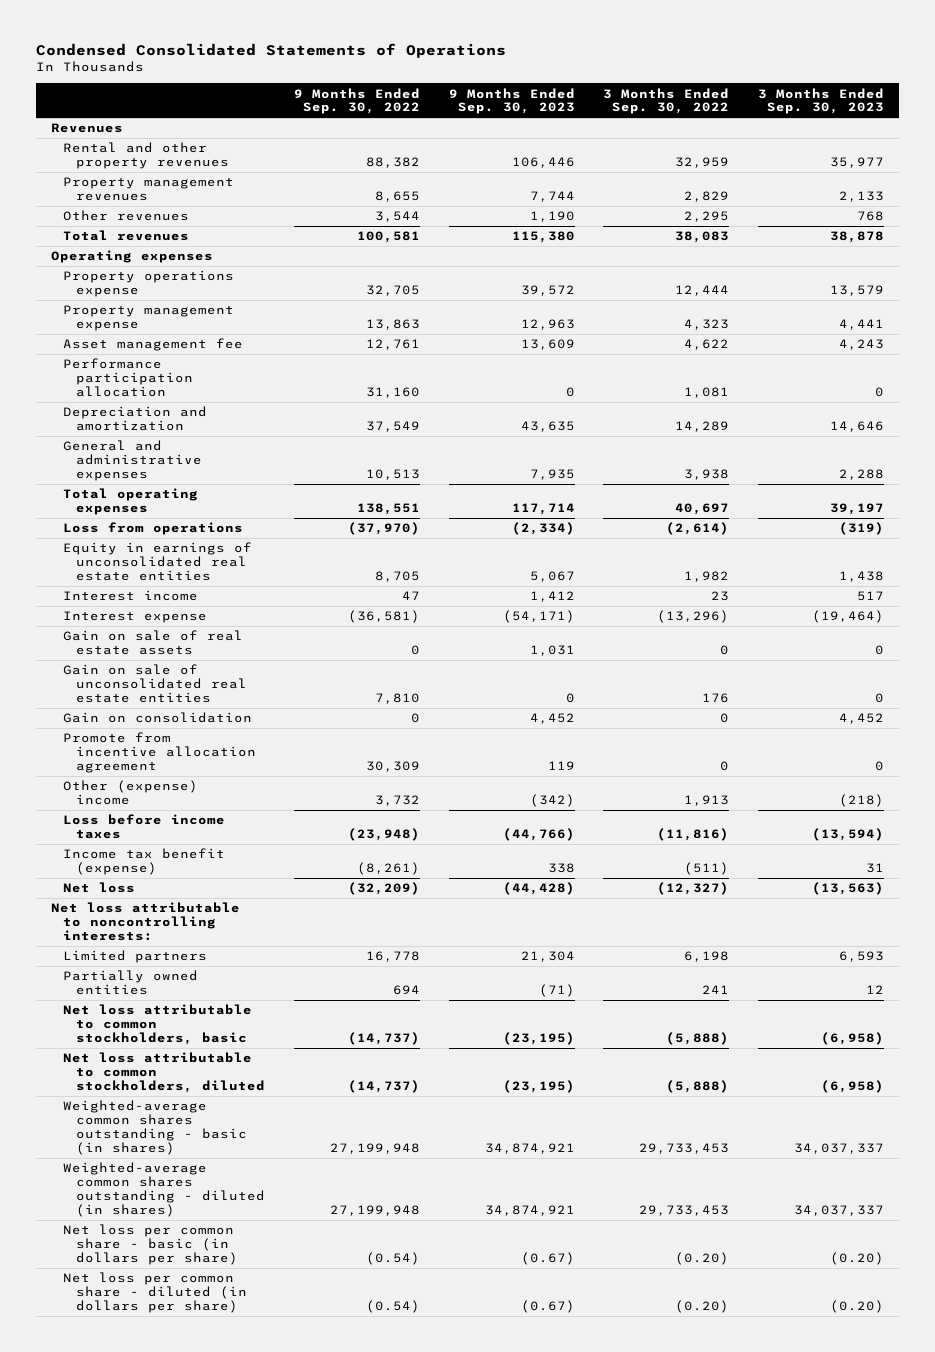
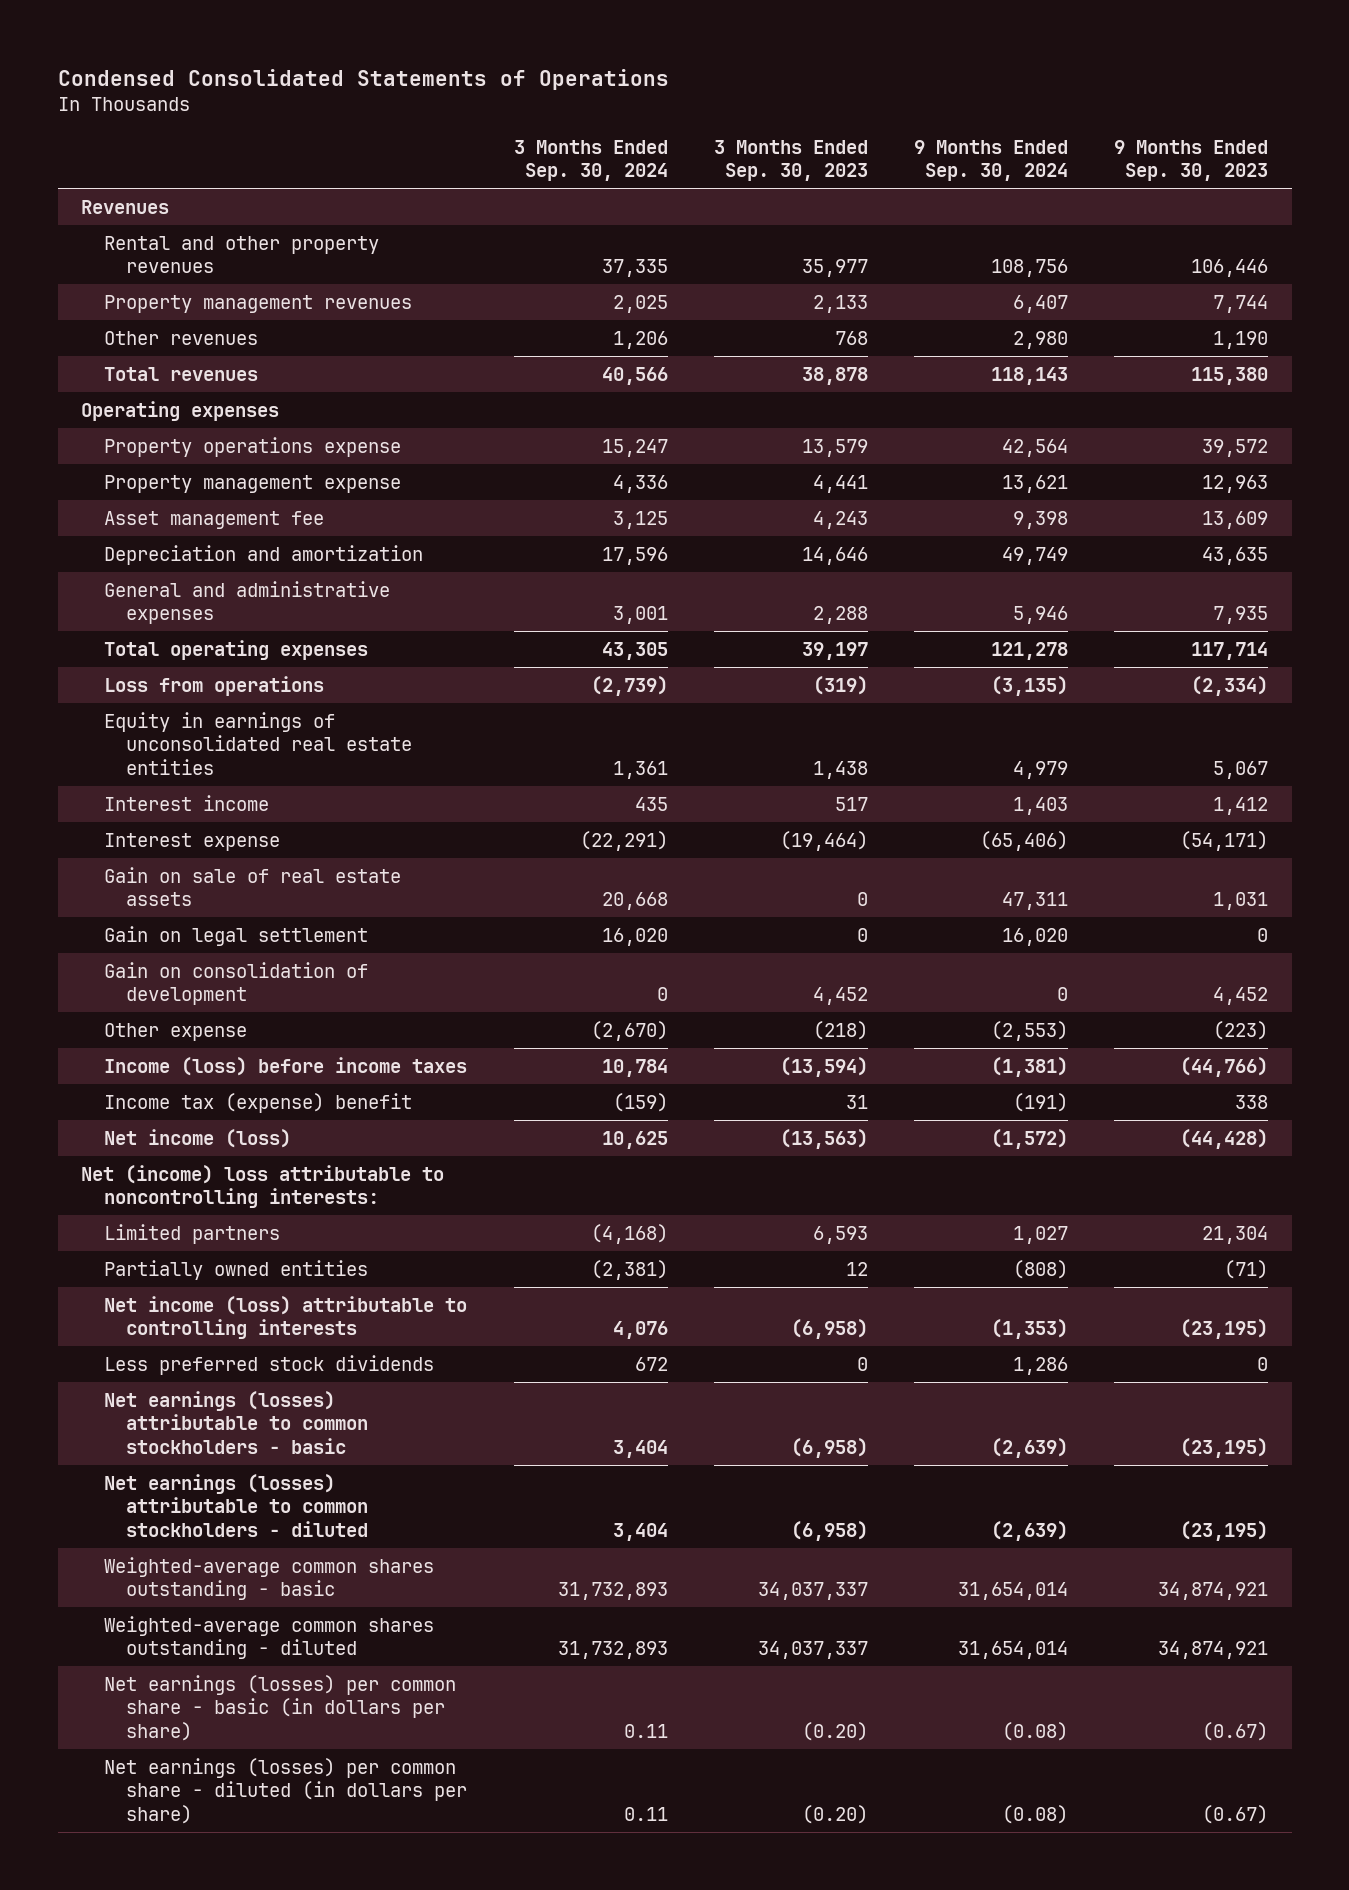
- | 9 Months Ended Sep. 30, 2022 | 9 Months Ended Sep. 30, 2023 | 3 Months Ended Sep. 30, 2022 | 3 Months Ended Sep. 30, 2023
+ | 3 Months Ended Sep. 30, 2024 | 3 Months Ended Sep. 30, 2023 | 9 Months Ended Sep. 30, 2024 | 9 Months Ended Sep. 30, 2023
- Performance participation allocation | 31,160 | 0 | 1,081 | 0
- Gain on sale of unconsolidated real estate entities | 7,810 | 0 | 176 | 0
- Gain on consolidation | 0 | 4,452 | 0 | 4,452
- Promote from incentive allocation agreement | 30,309 | 119 | 0 | 0
- Other (expense) income | 3,732 | (342) | 1,913 | (218)
- Loss before income taxes | (23,948) | (44,766) | (11,816) | (13,594)
- Income tax benefit (expense) | (8,261) | 338 | (511) | 31
- Net loss | (32,209) | (44,428) | (12,327) | (13,563)
- Net loss attributable to noncontrolling interests:
+ Gain on legal settlement | 16,020 | 0 | 16,020 | 0
+ Gain on consolidation of development | 0 | 4,452 | 0 | 4,452
+ Other expense | (2,670) | (218) | (2,553) | (223)
+ Income (loss) before income taxes | 10,784 | (13,594) | (1,381) | (44,766)
+ Income tax (expense) benefit | (159) | 31 | (191) | 338
+ Net income (loss) | 10,625 | (13,563) | (1,572) | (44,428)
+ Net (income) loss attributable to noncontrolling interests:
- Net loss attributable to common stockholders, basic | (14,737) | (23,195) | (5,888) | (6,958)
- Net loss attributable to common stockholders, diluted | (14,737) | (23,195) | (5,888) | (6,958)
- Weighted-average common shares outstanding - basic (in shares) | 27,199,948 | 34,874,921 | 29,733,453 | 34,037,337
- Weighted-average common shares outstanding - diluted (in shares) | 27,199,948 | 34,874,921 | 29,733,453 | 34,037,337
- Net loss per common share - basic (in dollars per share) | (0.54) | (0.67) | (0.20) | (0.20)
- Net loss per common share - diluted (in dollars per share) | (0.54) | (0.67) | (0.20) | (0.20)
+ Net income (loss) attributable to controlling interests | 4,076 | (6,958) | (1,353) | (23,195)
+ Less preferred stock dividends | 672 | 0 | 1,286 | 0
+ Net earnings (losses) attributable to common stockholders - basic | 3,404 | (6,958) | (2,639) | (23,195)
+ Net earnings (losses) attributable to common stockholders - diluted | 3,404 | (6,958) | (2,639) | (23,195)
+ Weighted-average common shares outstanding - basic | 31,732,893 | 34,037,337 | 31,654,014 | 34,874,921
+ Weighted-average common shares outstanding - diluted | 31,732,893 | 34,037,337 | 31,654,014 | 34,874,921
+ Net earnings (losses) per common share - basic (in dollars per share) | 0.11 | (0.20) | (0.08) | (0.67)
+ Net earnings (losses) per common share - diluted (in dollars per share) | 0.11 | (0.20) | (0.08) | (0.67)

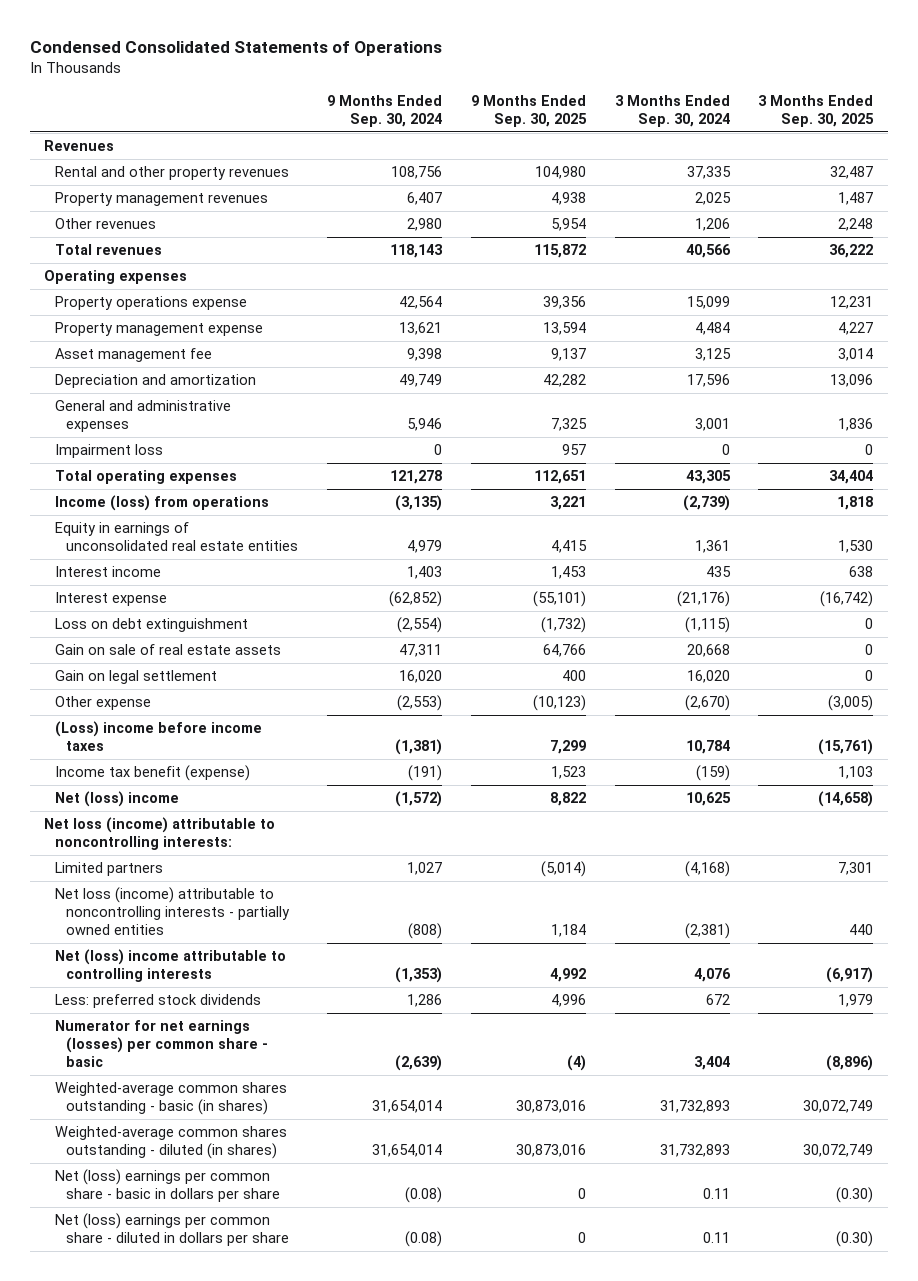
- | 3 Months Ended Sep. 30, 2024 | 3 Months Ended Sep. 30, 2023 | 9 Months Ended Sep. 30, 2024 | 9 Months Ended Sep. 30, 2023
+ | 9 Months Ended Sep. 30, 2024 | 9 Months Ended Sep. 30, 2025 | 3 Months Ended Sep. 30, 2024 | 3 Months Ended Sep. 30, 2025
- Property operations expense | 15,247 | 13,579 | 42,564 | 39,572
- Property management expense | 4,336 | 4,441 | 13,621 | 12,963
+ Property operations expense | 42,564 | 39,356 | 15,099 | 12,231
+ Property management expense | 13,621 | 13,594 | 4,484 | 4,227
+ Impairment loss | 0 | 957 | 0 | 0
- Loss from operations | (2,739) | (319) | (3,135) | (2,334)
+ Income (loss) from operations | (3,135) | 3,221 | (2,739) | 1,818
- Interest expense | (22,291) | (19,464) | (65,406) | (54,171)
+ Interest expense | (62,852) | (55,101) | (21,176) | (16,742)
+ Loss on debt extinguishment | (2,554) | (1,732) | (1,115) | 0
- Gain on consolidation of development | 0 | 4,452 | 0 | 4,452
- Income (loss) before income taxes | 10,784 | (13,594) | (1,381) | (44,766)
- Income tax (expense) benefit | (159) | 31 | (191) | 338
- Net income (loss) | 10,625 | (13,563) | (1,572) | (44,428)
- Net (income) loss attributable to noncontrolling interests:
+ (Loss) income before income taxes | (1,381) | 7,299 | 10,784 | (15,761)
+ Income tax benefit (expense) | (191) | 1,523 | (159) | 1,103
+ Net (loss) income | (1,572) | 8,822 | 10,625 | (14,658)
+ Net loss (income) attributable to noncontrolling interests:
- Partially owned entities | (2,381) | 12 | (808) | (71)
- Net income (loss) attributable to controlling interests | 4,076 | (6,958) | (1,353) | (23,195)
- Less preferred stock dividends | 672 | 0 | 1,286 | 0
- Net earnings (losses) attributable to common stockholders - basic | 3,404 | (6,958) | (2,639) | (23,195)
- Net earnings (losses) attributable to common stockholders - diluted | 3,404 | (6,958) | (2,639) | (23,195)
- Weighted-average common shares outstanding - basic | 31,732,893 | 34,037,337 | 31,654,014 | 34,874,921
- Weighted-average common shares outstanding - diluted | 31,732,893 | 34,037,337 | 31,654,014 | 34,874,921
- Net earnings (losses) per common share - basic (in dollars per share) | 0.11 | (0.20) | (0.08) | (0.67)
- Net earnings (losses) per common share - diluted (in dollars per share) | 0.11 | (0.20) | (0.08) | (0.67)
+ Net loss (income) attributable to noncontrolling interests - partially owned entities | (808) | 1,184 | (2,381) | 440
+ Net (loss) income attributable to controlling interests | (1,353) | 4,992 | 4,076 | (6,917)
+ Less: preferred stock dividends | 1,286 | 4,996 | 672 | 1,979
+ Numerator for net earnings (losses) per common share - basic | (2,639) | (4) | 3,404 | (8,896)
+ Weighted-average common shares outstanding - basic (in shares) | 31,654,014 | 30,873,016 | 31,732,893 | 30,072,749
+ Weighted-average common shares outstanding - diluted (in shares) | 31,654,014 | 30,873,016 | 31,732,893 | 30,072,749
+ Net (loss) earnings per common share - basic in dollars per share | (0.08) | 0 | 0.11 | (0.30)
+ Net (loss) earnings per common share - diluted in dollars per share | (0.08) | 0 | 0.11 | (0.30)

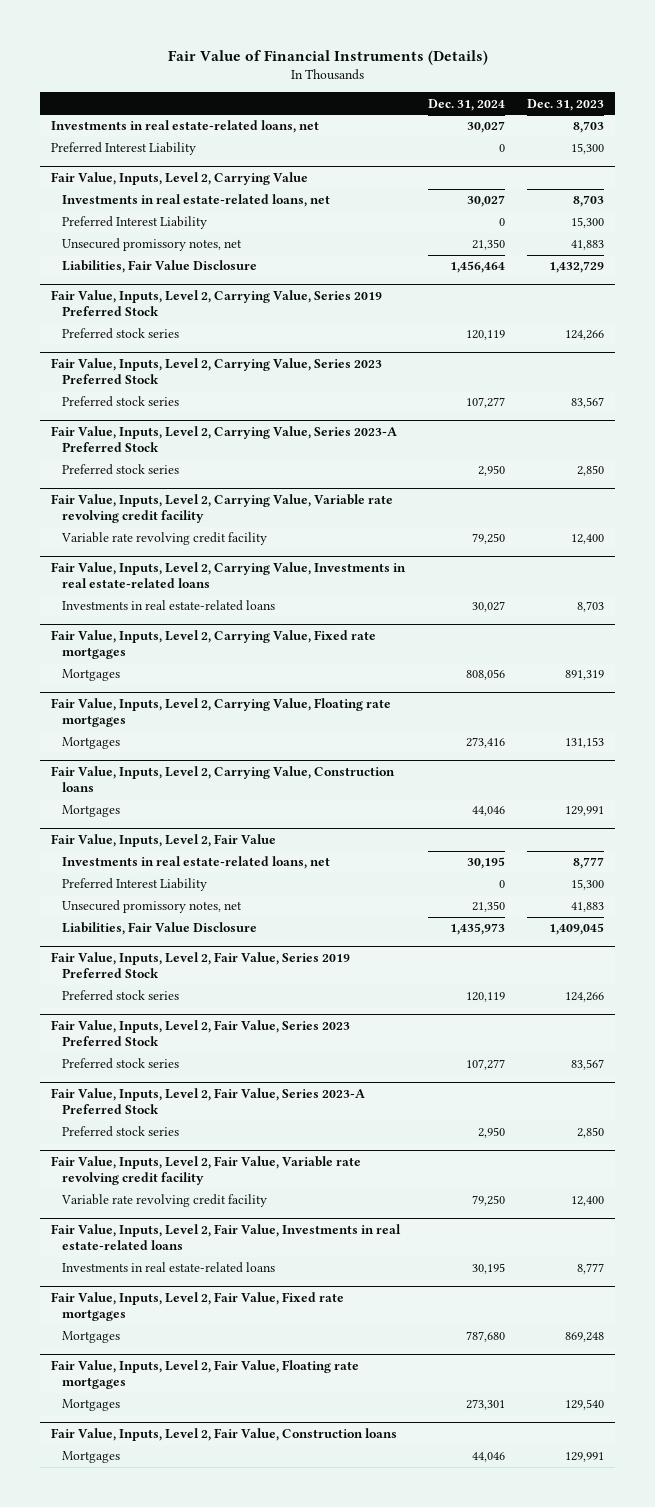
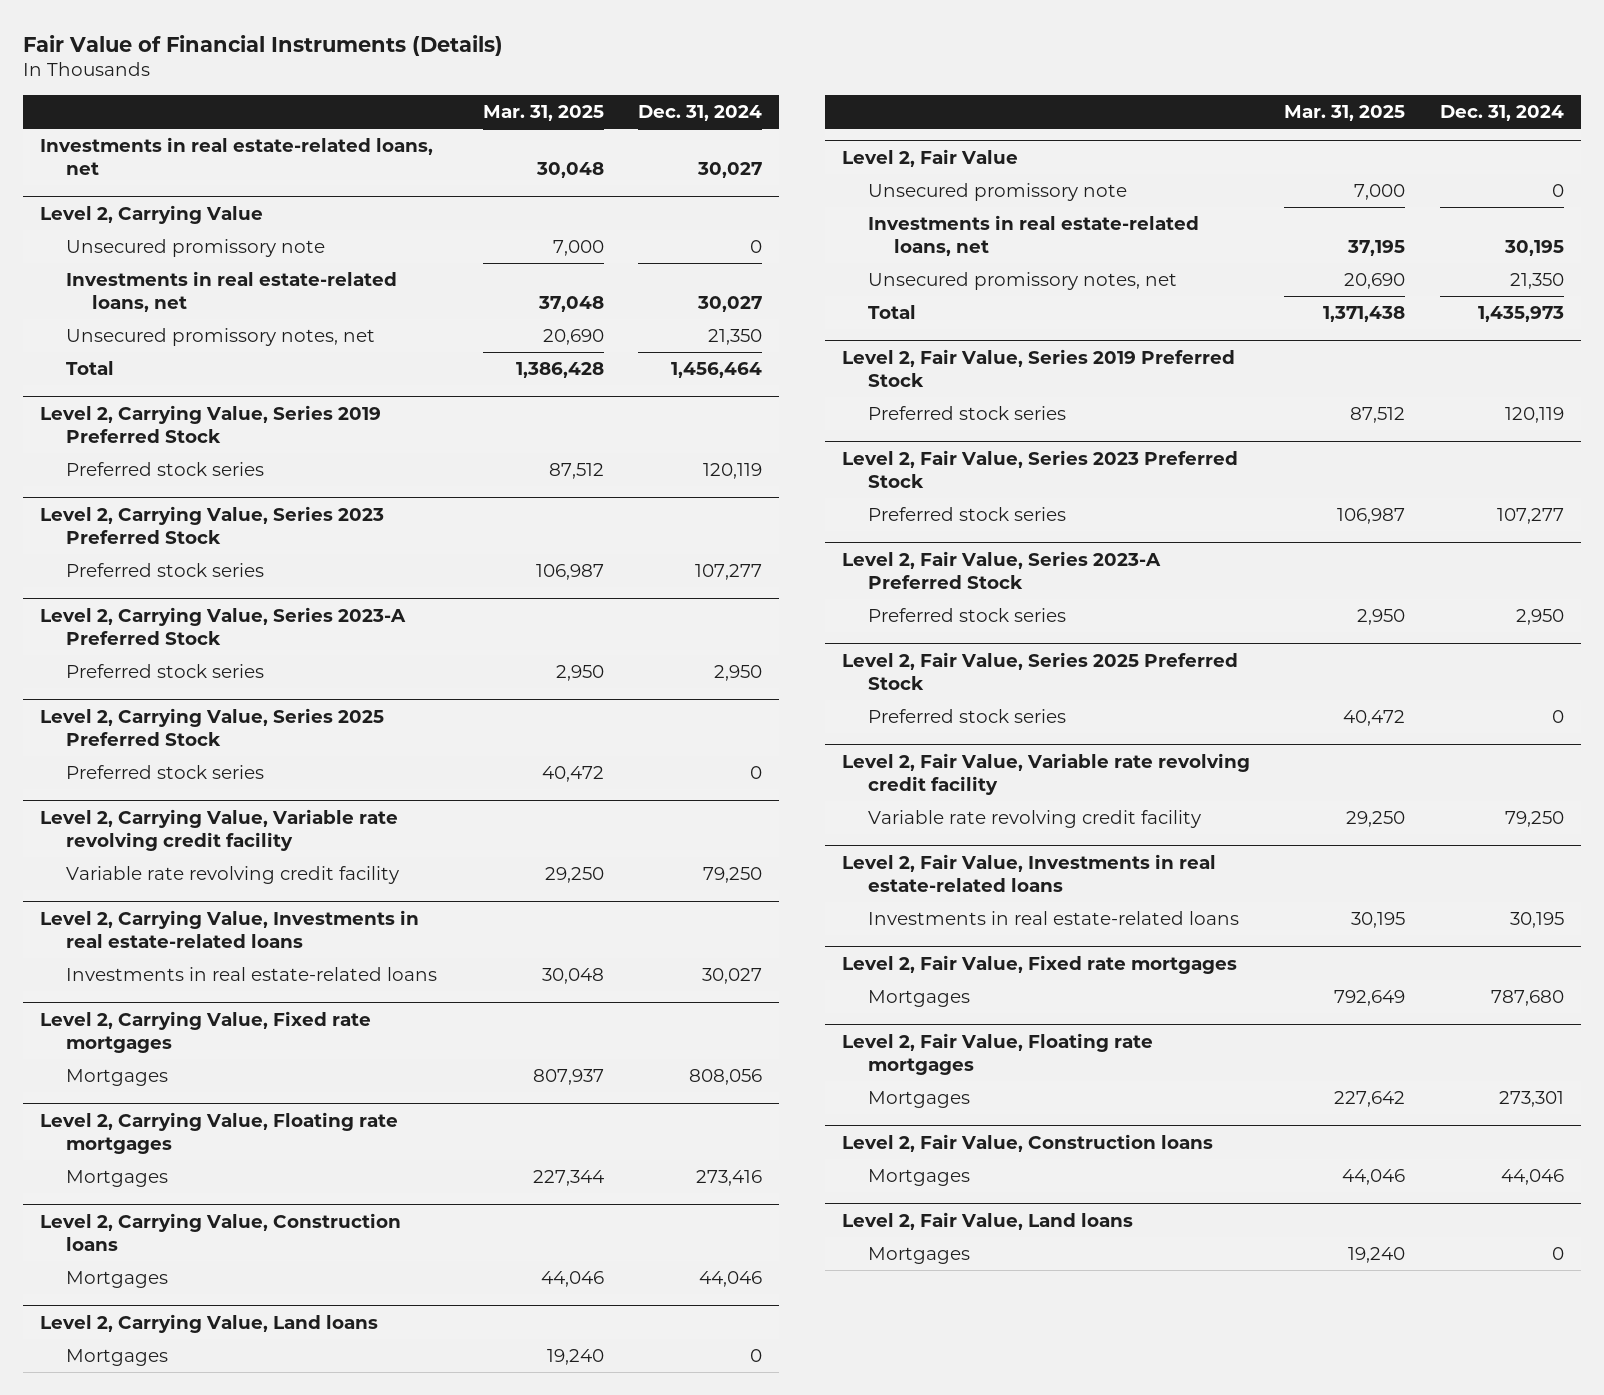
- | Dec. 31, 2024 | Dec. 31, 2023
+ | Mar. 31, 2025 | Dec. 31, 2024
- Preferred Interest Liability | 0 | 15,300
- Fair Value, Inputs, Level 2, Carrying Value
+ Level 2, Carrying Value
+ Unsecured promissory note | 7,000 | 0
- Preferred Interest Liability | 0 | 15,300
- Liabilities, Fair Value Disclosure | 1,456,464 | 1,432,729
- Fair Value, Inputs, Level 2, Carrying Value, Series 2019 Preferred Stock
+ Total | 1,386,428 | 1,456,464
+ Level 2, Carrying Value, Series 2019 Preferred Stock
- Fair Value, Inputs, Level 2, Carrying Value, Series 2023 Preferred Stock
+ Level 2, Carrying Value, Series 2023 Preferred Stock
- Fair Value, Inputs, Level 2, Carrying Value, Series 2023-A Preferred Stock
+ Level 2, Carrying Value, Series 2023-A Preferred Stock
- Fair Value, Inputs, Level 2, Carrying Value, Variable rate revolving credit facility
+ Level 2, Carrying Value, Series 2025 Preferred Stock
+ Preferred stock series | 40,472 | 0
+ Level 2, Carrying Value, Variable rate revolving credit facility
- Fair Value, Inputs, Level 2, Carrying Value, Investments in real estate-related loans
+ Level 2, Carrying Value, Investments in real estate-related loans
- Fair Value, Inputs, Level 2, Carrying Value, Fixed rate mortgages
+ Level 2, Carrying Value, Fixed rate mortgages
- Fair Value, Inputs, Level 2, Carrying Value, Floating rate mortgages
+ Level 2, Carrying Value, Floating rate mortgages
- Fair Value, Inputs, Level 2, Carrying Value, Construction loans
+ Level 2, Carrying Value, Construction loans
- Fair Value, Inputs, Level 2, Fair Value
+ Level 2, Carrying Value, Land loans
+ Mortgages | 19,240 | 0
+ Level 2, Fair Value
+ Unsecured promissory note | 7,000 | 0
- Preferred Interest Liability | 0 | 15,300
- Liabilities, Fair Value Disclosure | 1,435,973 | 1,409,045
- Fair Value, Inputs, Level 2, Fair Value, Series 2019 Preferred Stock
+ Total | 1,371,438 | 1,435,973
+ Level 2, Fair Value, Series 2019 Preferred Stock
- Fair Value, Inputs, Level 2, Fair Value, Series 2023 Preferred Stock
+ Level 2, Fair Value, Series 2023 Preferred Stock
- Fair Value, Inputs, Level 2, Fair Value, Series 2023-A Preferred Stock
+ Level 2, Fair Value, Series 2023-A Preferred Stock
- Fair Value, Inputs, Level 2, Fair Value, Variable rate revolving credit facility
+ Level 2, Fair Value, Series 2025 Preferred Stock
+ Preferred stock series | 40,472 | 0
+ Level 2, Fair Value, Variable rate revolving credit facility
- Fair Value, Inputs, Level 2, Fair Value, Investments in real estate-related loans
+ Level 2, Fair Value, Investments in real estate-related loans
- Fair Value, Inputs, Level 2, Fair Value, Fixed rate mortgages
+ Level 2, Fair Value, Fixed rate mortgages
- Fair Value, Inputs, Level 2, Fair Value, Floating rate mortgages
+ Level 2, Fair Value, Floating rate mortgages
- Fair Value, Inputs, Level 2, Fair Value, Construction loans
+ Level 2, Fair Value, Construction loans
+ Level 2, Fair Value, Land loans
+ Mortgages | 19,240 | 0

